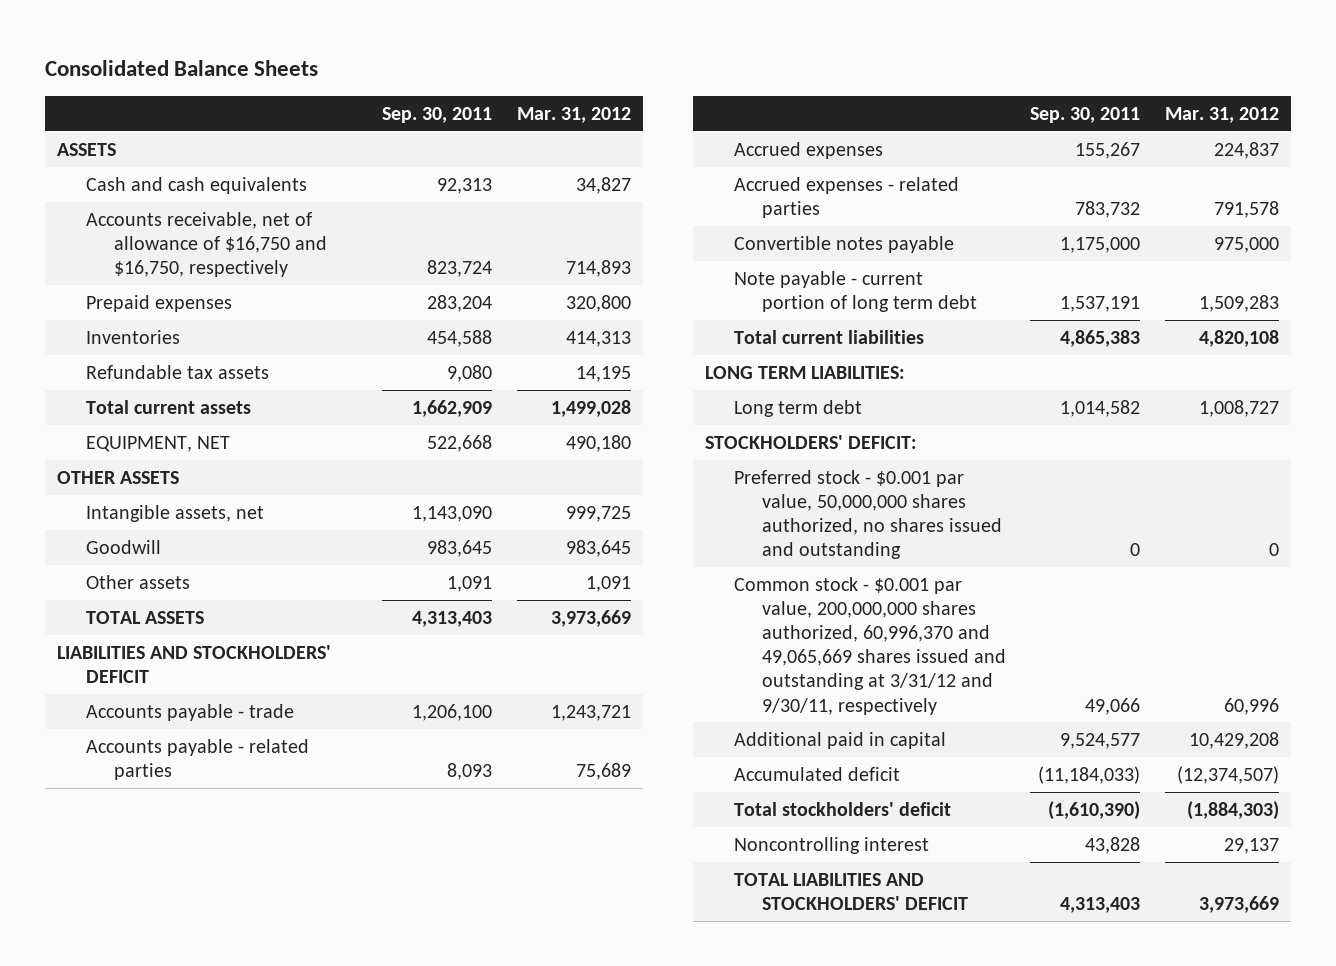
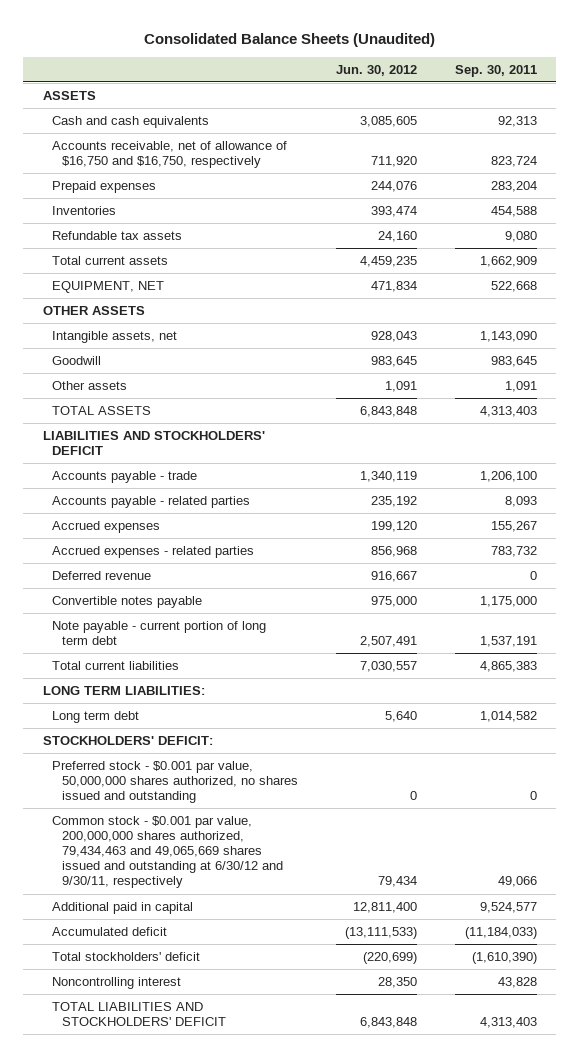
- Consolidated Balance Sheets
+ Consolidated Balance Sheets (Unaudited)
- | Sep. 30, 2011 | Mar. 31, 2012
+ | Jun. 30, 2012 | Sep. 30, 2011
+ Deferred revenue | 916,667 | 0
- Common stock - $0.001 par value, 200,000,000 shares authorized, 60,996,370 and 49,065,669 shares issued and outstanding at 3/31/12 and 9/30/11, respectively | 49,066 | 60,996
+ Common stock - $0.001 par value, 200,000,000 shares authorized, 79,434,463 and 49,065,669 shares issued and outstanding at 6/30/12 and 9/30/11, respectively | 79,434 | 49,066

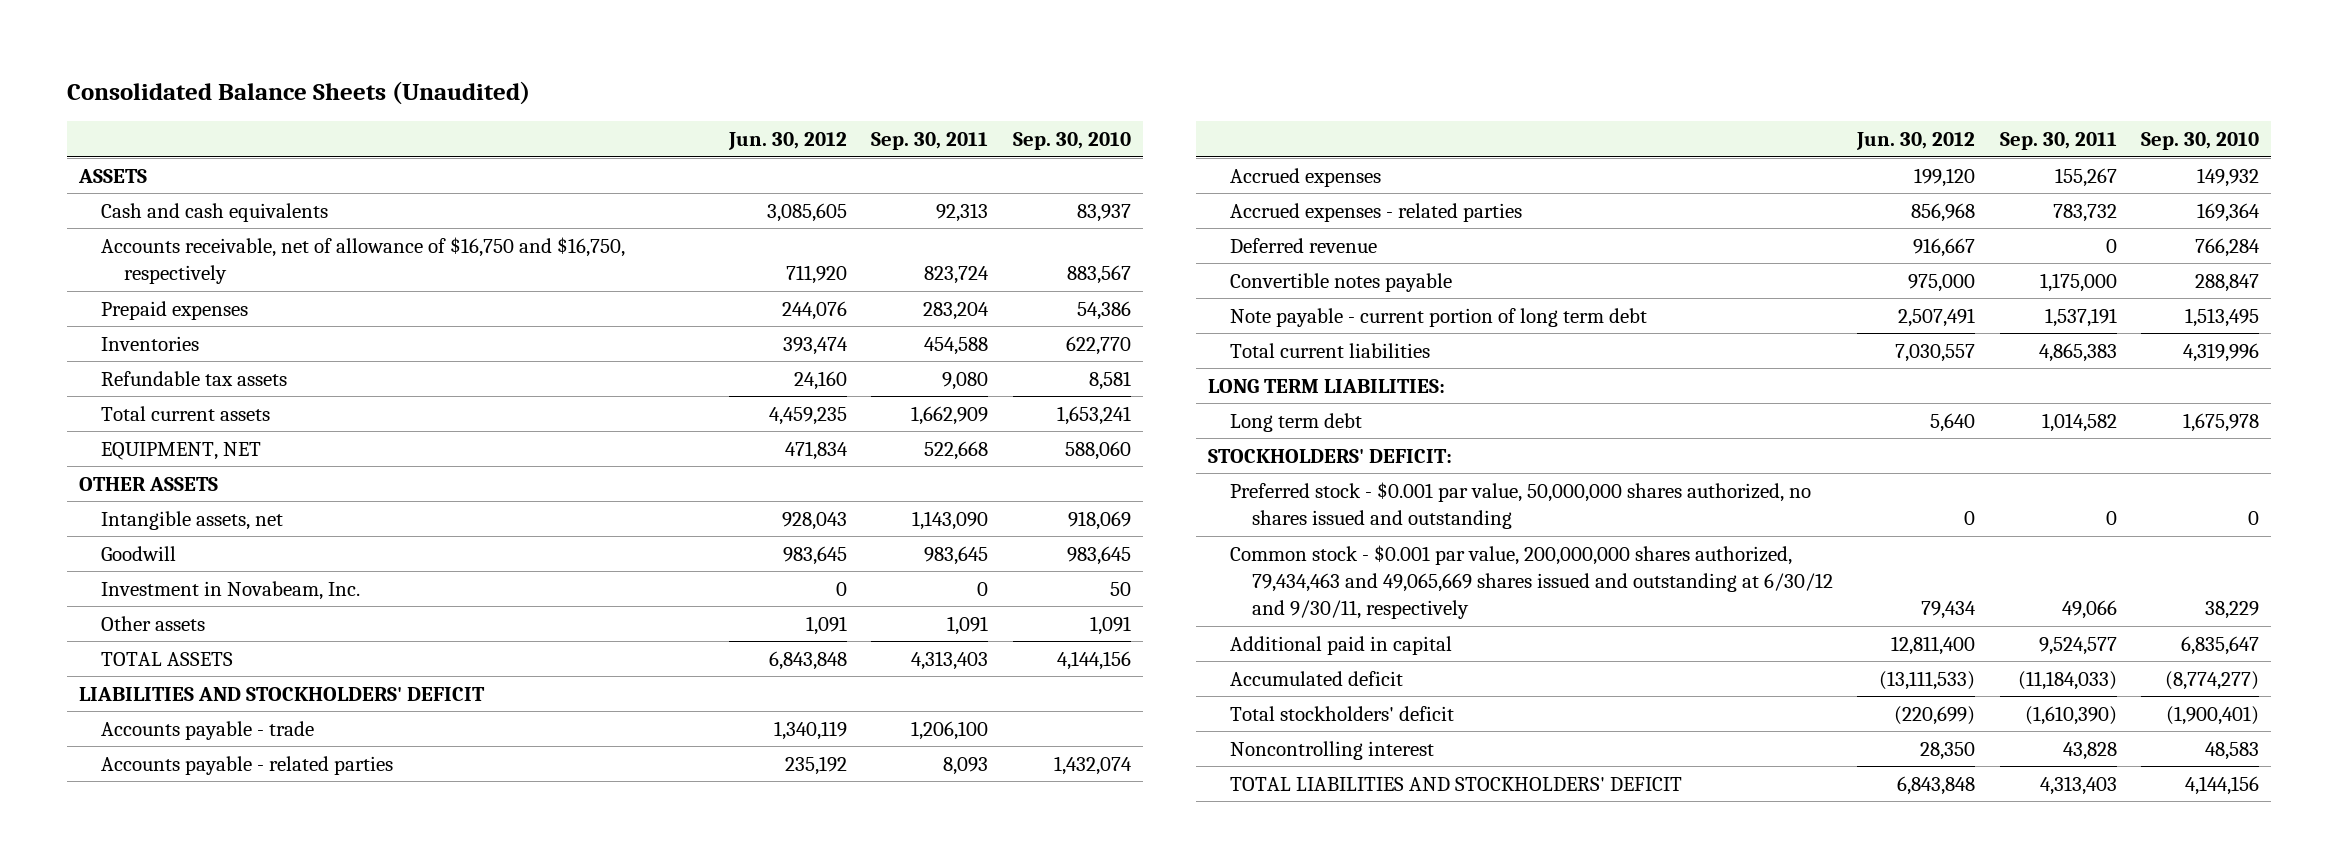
- | Jun. 30, 2012 | Sep. 30, 2011
+ | Jun. 30, 2012 | Sep. 30, 2011 | Sep. 30, 2010
+ Investment in Novabeam, Inc. | 0 | 0 | 50

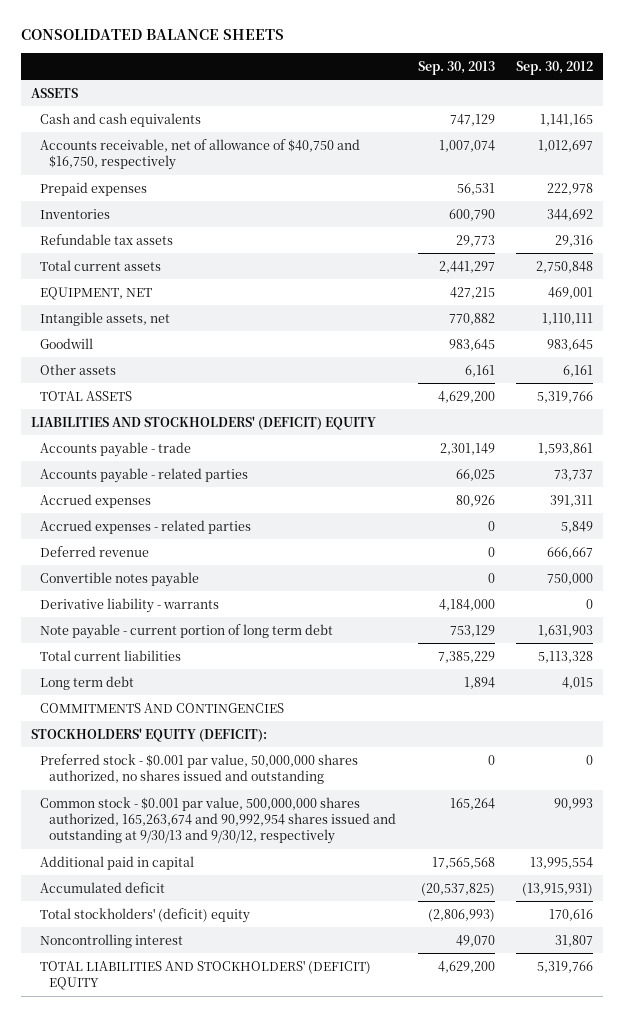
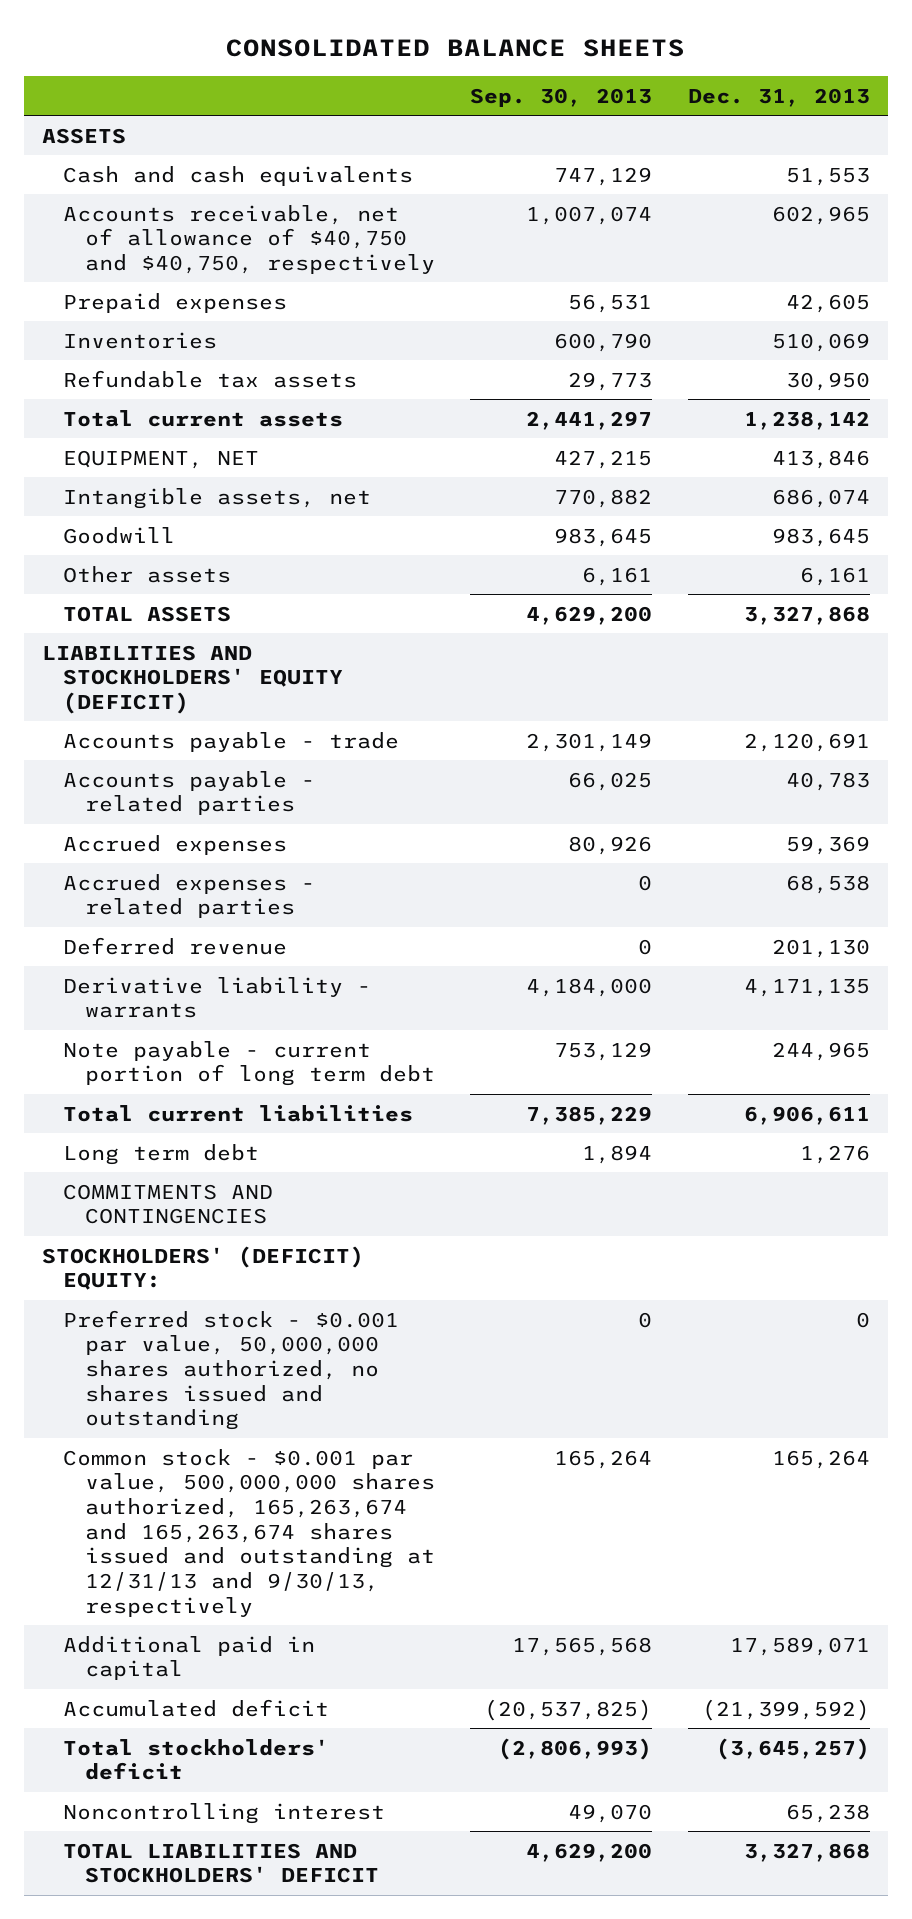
- | Sep. 30, 2013 | Sep. 30, 2012
+ | Sep. 30, 2013 | Dec. 31, 2013
- Accounts receivable, net of allowance of $40,750 and $16,750, respectively | 1,007,074 | 1,012,697
+ Accounts receivable, net of allowance of $40,750 and $40,750, respectively | 1,007,074 | 602,965
- LIABILITIES AND STOCKHOLDERS' (DEFICIT) EQUITY
+ LIABILITIES AND STOCKHOLDERS' EQUITY (DEFICIT)
- Convertible notes payable | 0 | 750,000
- STOCKHOLDERS' EQUITY (DEFICIT):
+ STOCKHOLDERS' (DEFICIT) EQUITY:
- Common stock - $0.001 par value, 500,000,000 shares authorized, 165,263,674 and 90,992,954 shares issued and outstanding at 9/30/13 and 9/30/12, respectively | 165,264 | 90,993
+ Common stock - $0.001 par value, 500,000,000 shares authorized, 165,263,674 and 165,263,674 shares issued and outstanding at 12/31/13 and 9/30/13, respectively | 165,264 | 165,264
- Total stockholders' (deficit) equity | (2,806,993) | 170,616
+ Total stockholders' deficit | (2,806,993) | (3,645,257)
- TOTAL LIABILITIES AND STOCKHOLDERS' (DEFICIT) EQUITY | 4,629,200 | 5,319,766
+ TOTAL LIABILITIES AND STOCKHOLDERS' DEFICIT | 4,629,200 | 3,327,868

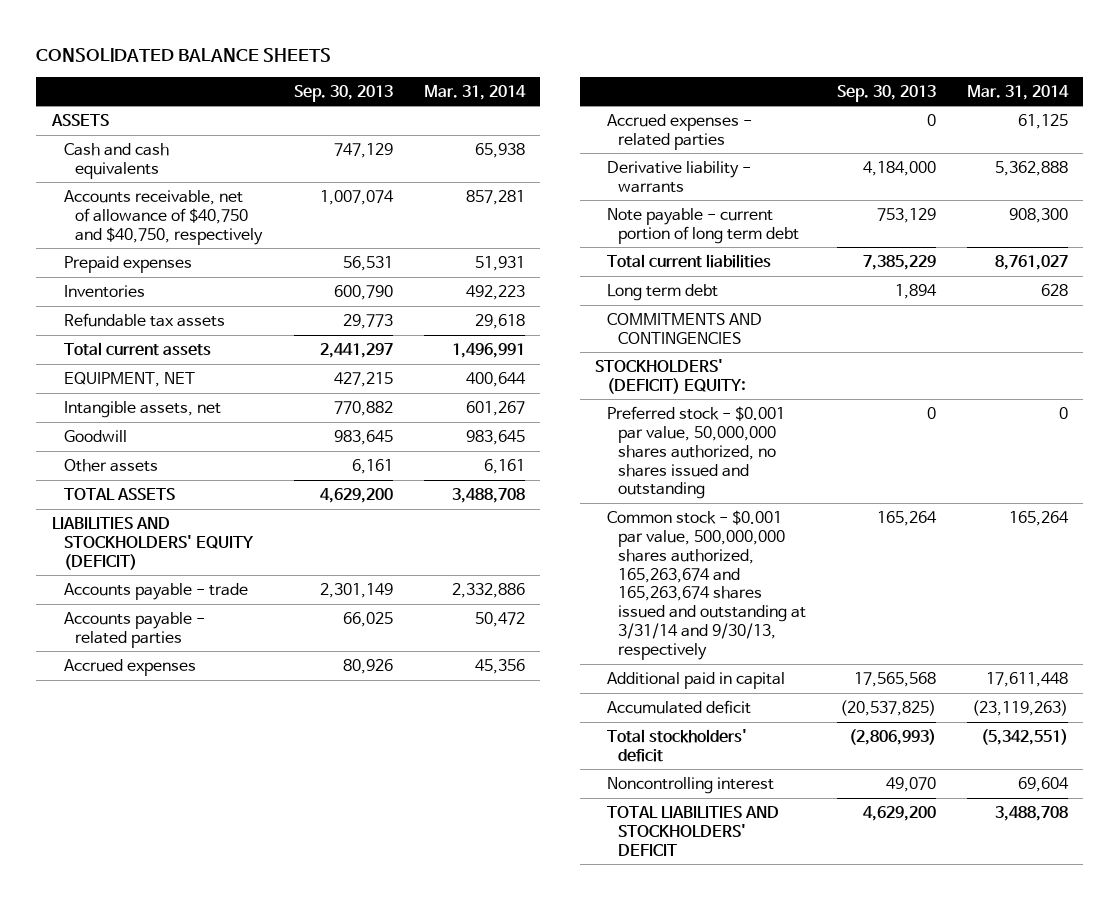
- | Sep. 30, 2013 | Dec. 31, 2013
+ | Sep. 30, 2013 | Mar. 31, 2014
- Deferred revenue | 0 | 201,130
- Common stock - $0.001 par value, 500,000,000 shares authorized, 165,263,674 and 165,263,674 shares issued and outstanding at 12/31/13 and 9/30/13, respectively | 165,264 | 165,264
+ Common stock - $0.001 par value, 500,000,000 shares authorized, 165,263,674 and 165,263,674 shares issued and outstanding at 3/31/14 and 9/30/13, respectively | 165,264 | 165,264

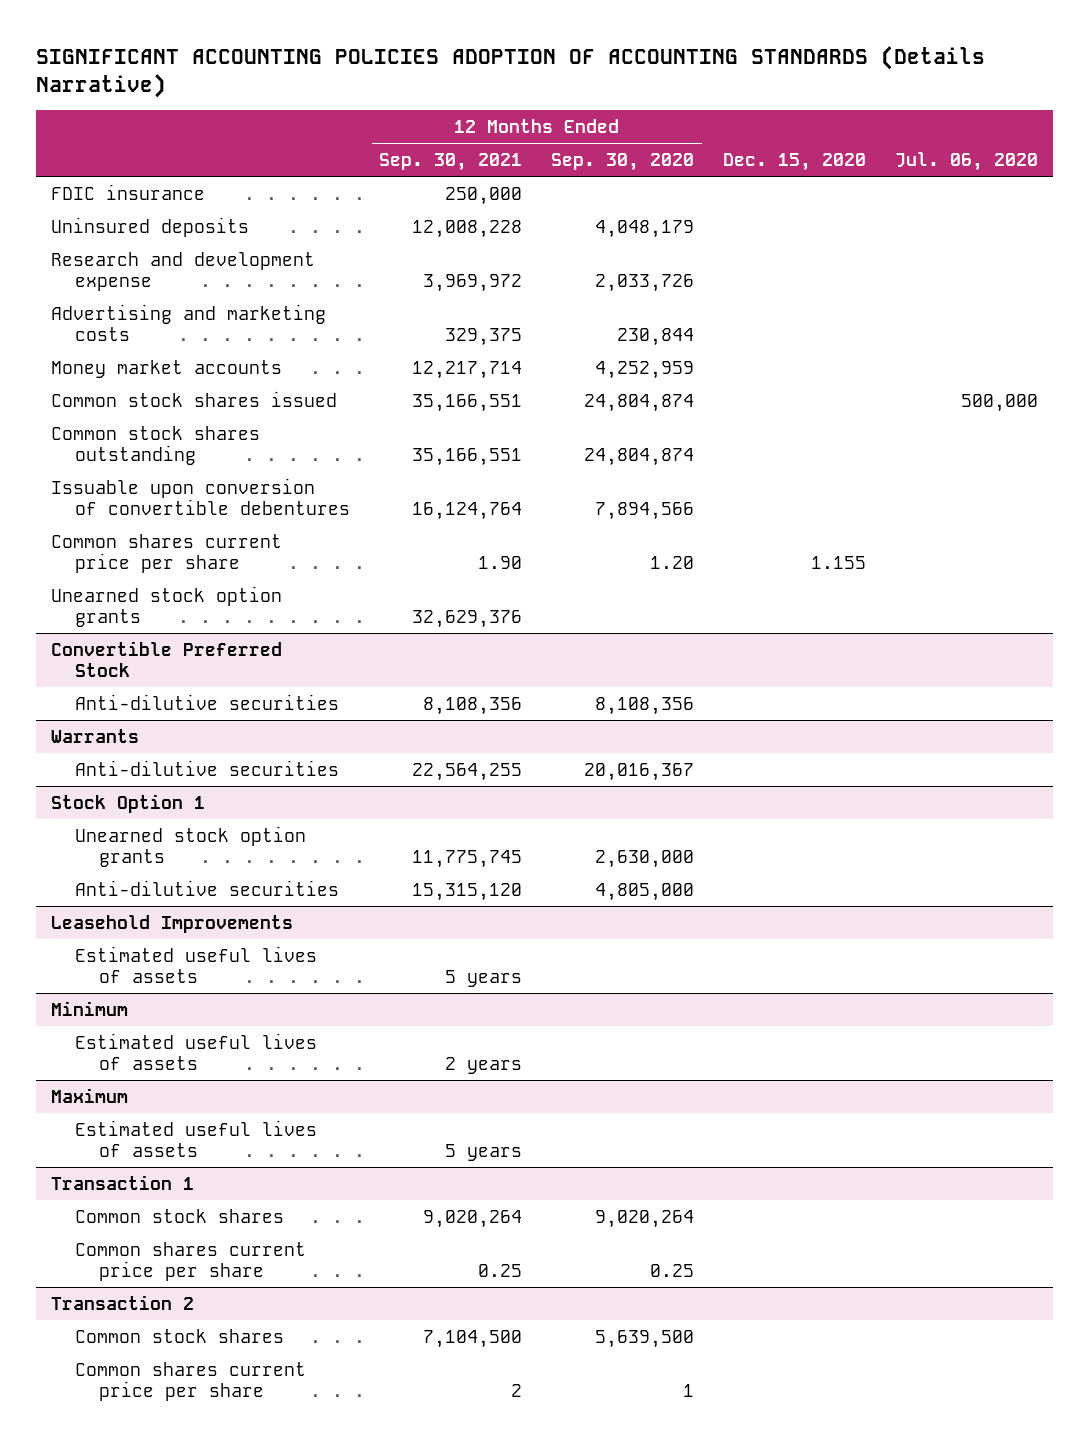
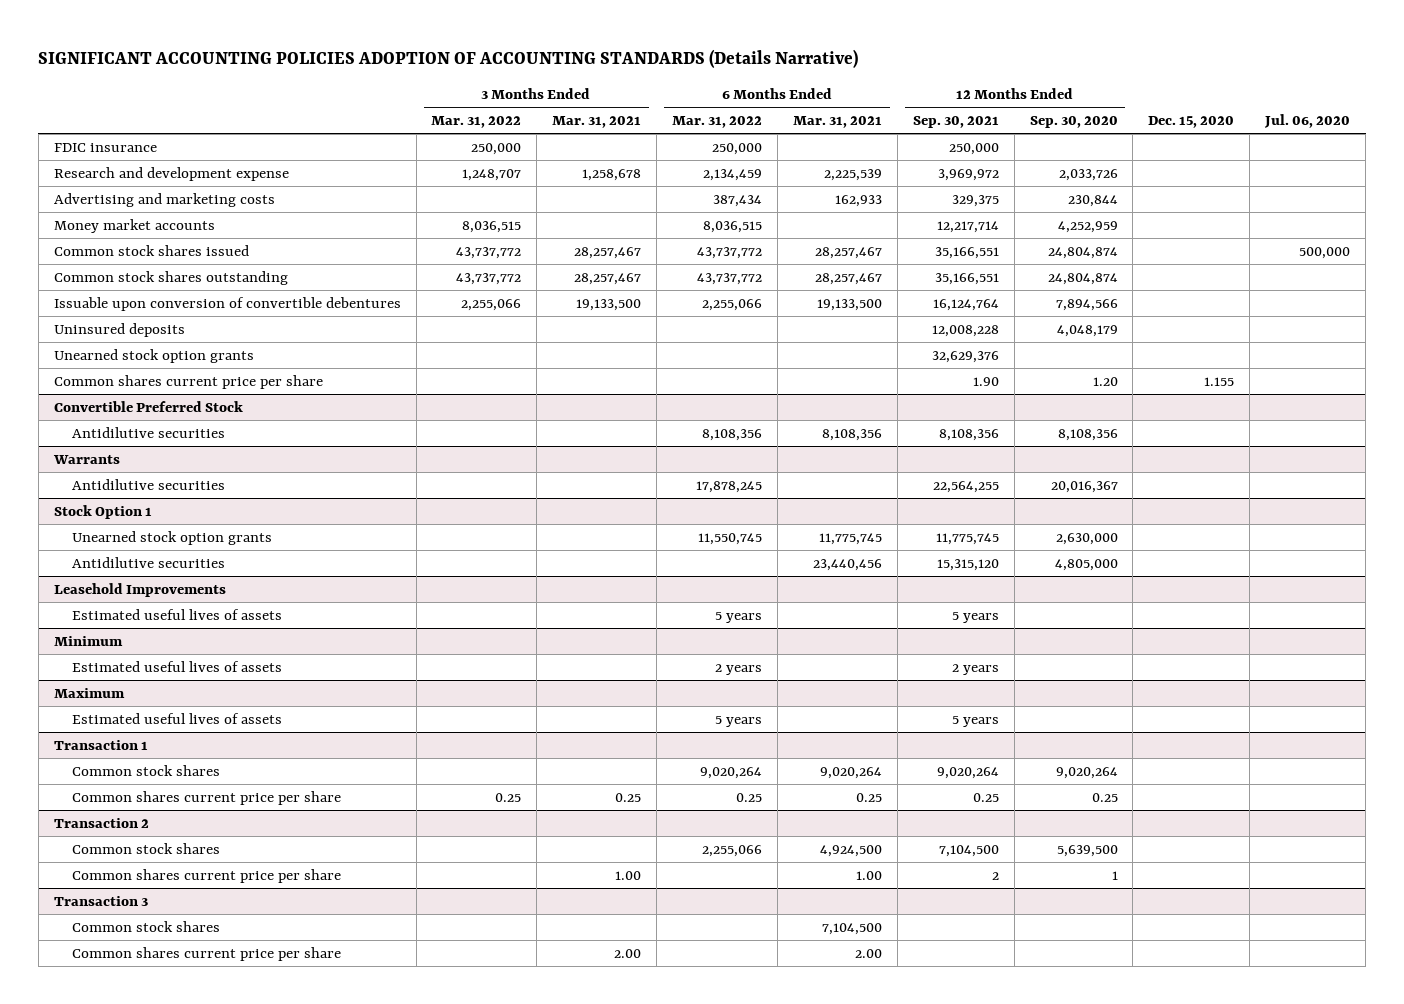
- | 12 Months Ended Sep. 30, 2021 | 12 Months Ended Sep. 30, 2020 | Dec. 15, 2020 | Jul. 06, 2020
+ | 3 Months Ended Mar. 31, 2022 | 3 Months Ended Mar. 31, 2021 | 6 Months Ended Mar. 31, 2022 | 6 Months Ended Mar. 31, 2021 | 12 Months Ended Sep. 30, 2021 | 12 Months Ended Sep. 30, 2020 | Dec. 15, 2020 | Jul. 06, 2020
moved down: Uninsured deposits | | | | | 12,008,228 | 4,048,179 | |
moved down: Common shares current price per share | | | | | 1.90 | 1.20 | 1.155 |
@ Convertible Preferred Stock
- Anti-dilutive securities | 8,108,356 | 8,108,356 | |
+ Antidilutive securities | | | 8,108,356 | 8,108,356 | 8,108,356 | 8,108,356 | |
@ Warrants
- Anti-dilutive securities | 22,564,255 | 20,016,367 | |
+ Antidilutive securities | | | 17,878,245 | | 22,564,255 | 20,016,367 | |
@ Stock Option 1
- Anti-dilutive securities | 15,315,120 | 4,805,000 | |
+ Antidilutive securities | | | | 23,440,456 | 15,315,120 | 4,805,000 | |
+ Transaction 3
+ Common stock shares | | | | 7,104,500 | | | |
+ Common shares current price per share | | 2.00 | | 2.00 | | | |

